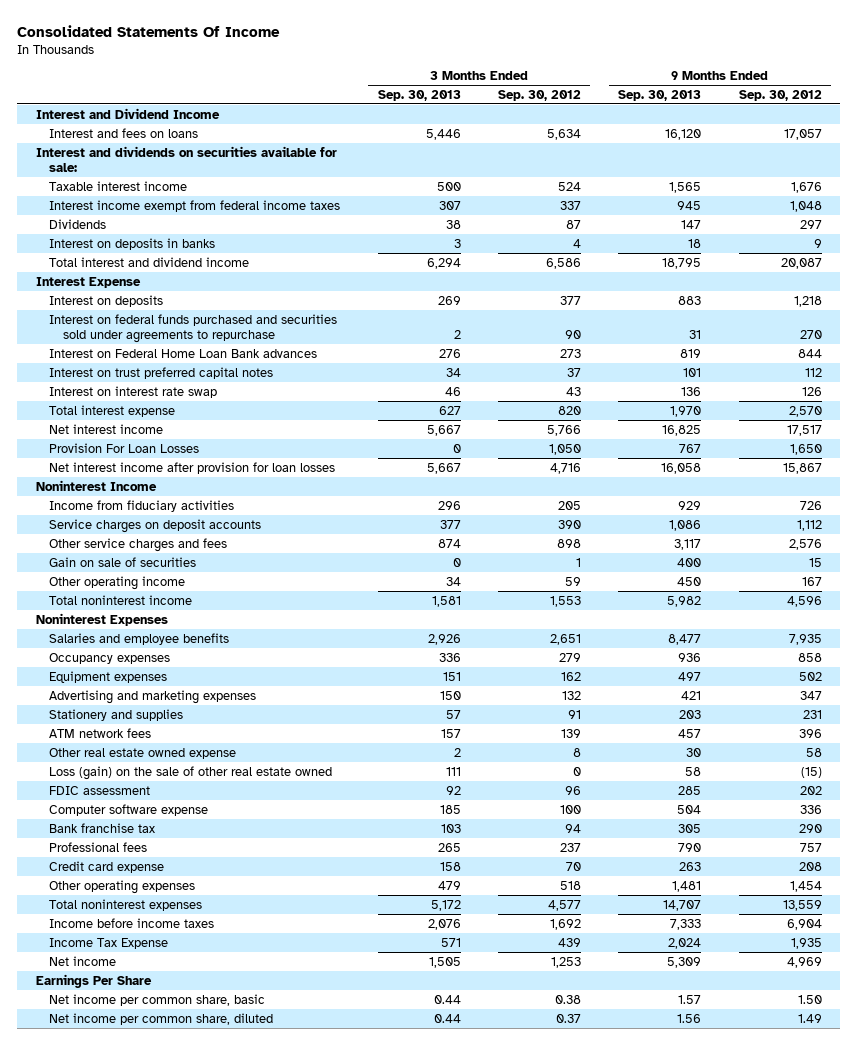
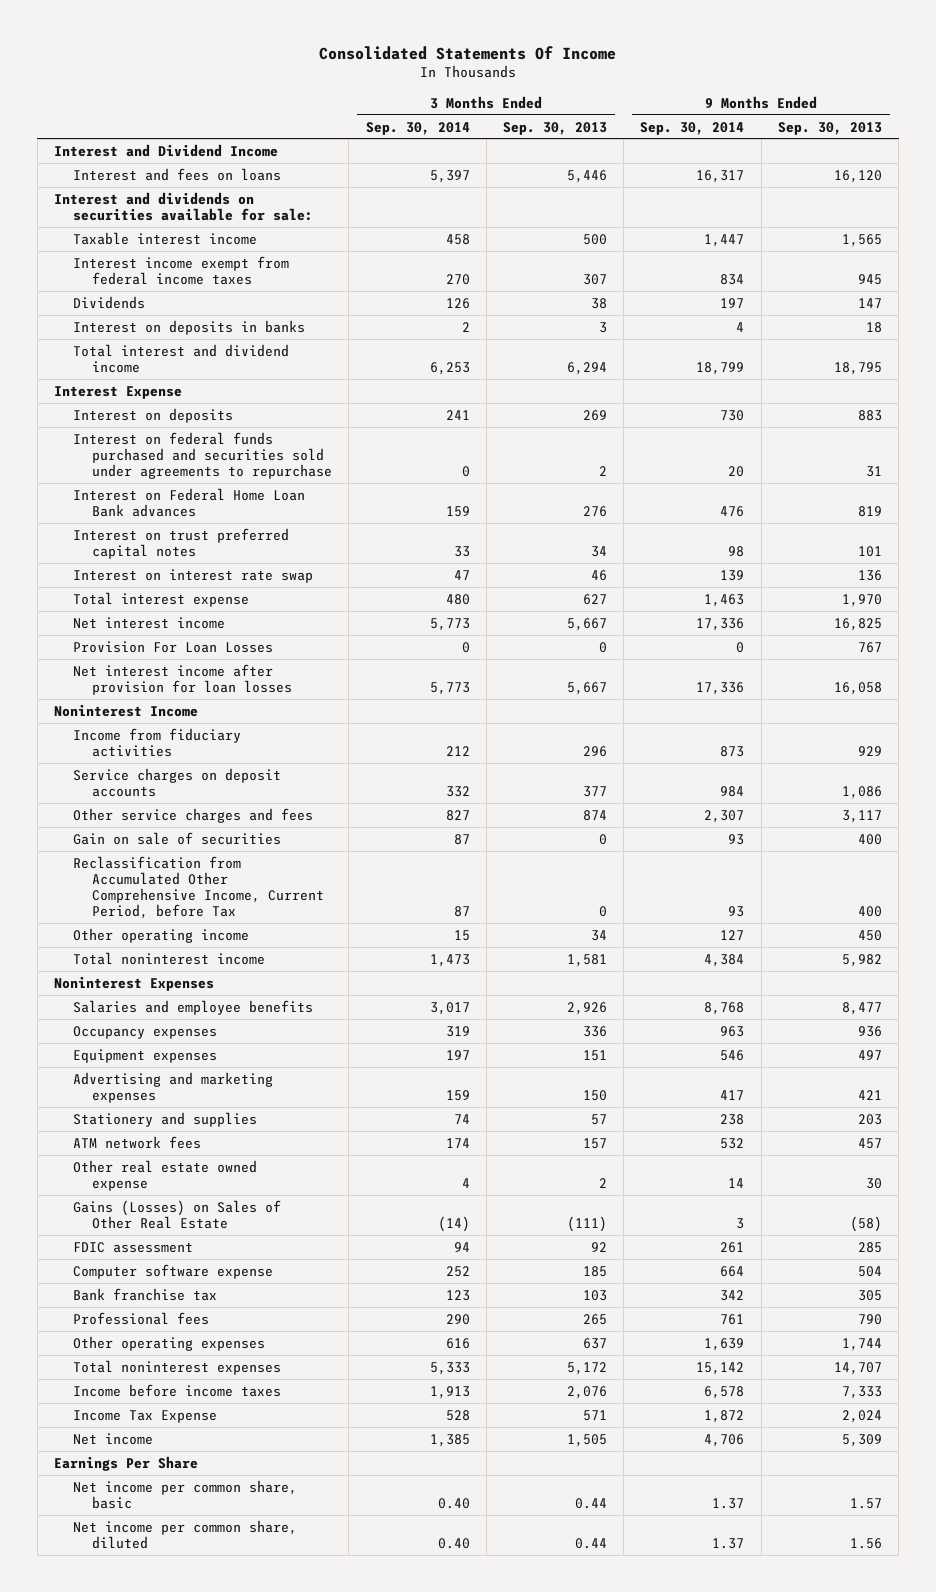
- | 3 Months Ended Sep. 30, 2013 | 3 Months Ended Sep. 30, 2012 | 9 Months Ended Sep. 30, 2013 | 9 Months Ended Sep. 30, 2012
+ | 3 Months Ended Sep. 30, 2014 | 3 Months Ended Sep. 30, 2013 | 9 Months Ended Sep. 30, 2014 | 9 Months Ended Sep. 30, 2013
+ Reclassification from Accumulated Other Comprehensive Income, Current Period, before Tax | 87 | 0 | 93 | 400
- Loss (gain) on the sale of other real estate owned | 111 | 0 | 58 | (15)
+ Gains (Losses) on Sales of Other Real Estate | (14) | (111) | 3 | (58)
- Credit card expense | 158 | 70 | 263 | 208
- Other operating expenses | 479 | 518 | 1,481 | 1,454
+ Other operating expenses | 616 | 637 | 1,639 | 1,744

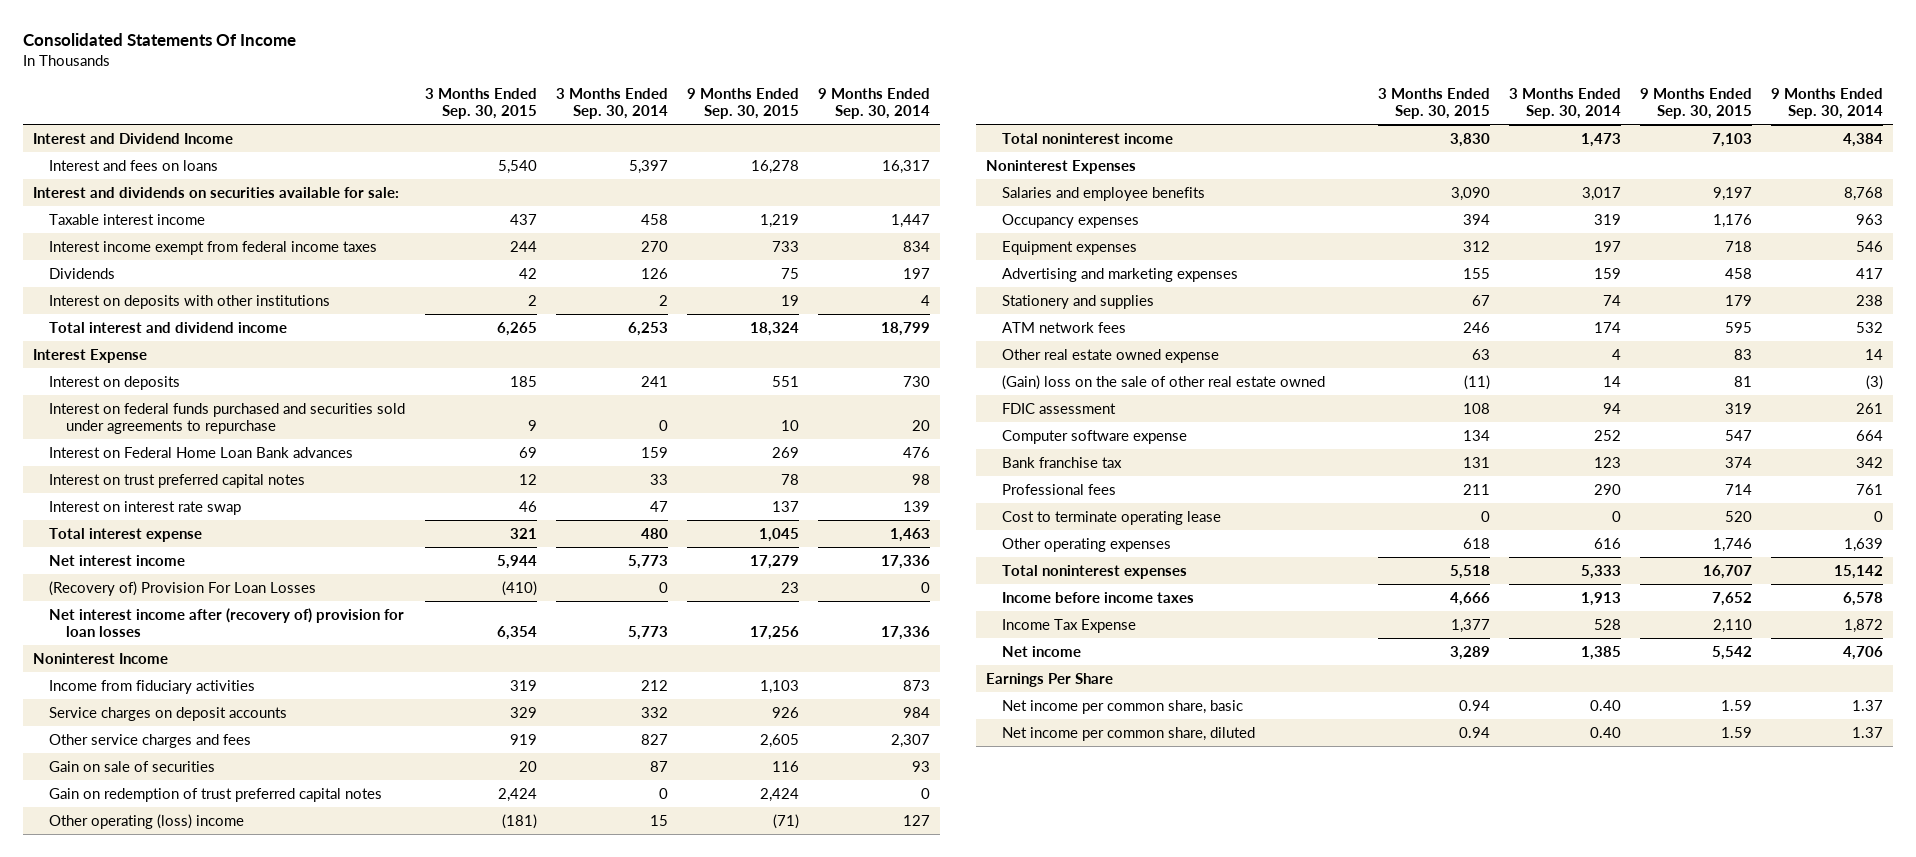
- | 3 Months Ended Sep. 30, 2014 | 3 Months Ended Sep. 30, 2013 | 9 Months Ended Sep. 30, 2014 | 9 Months Ended Sep. 30, 2013
+ | 3 Months Ended Sep. 30, 2015 | 3 Months Ended Sep. 30, 2014 | 9 Months Ended Sep. 30, 2015 | 9 Months Ended Sep. 30, 2014
- Interest on deposits in banks | 2 | 3 | 4 | 18
+ Interest on deposits with other institutions | 2 | 2 | 19 | 4
- Provision For Loan Losses | 0 | 0 | 0 | 767
- Net interest income after provision for loan losses | 5,773 | 5,667 | 17,336 | 16,058
+ (Recovery of) Provision For Loan Losses | (410) | 0 | 23 | 0
+ Net interest income after (recovery of) provision for loan losses | 6,354 | 5,773 | 17,256 | 17,336
- Reclassification from Accumulated Other Comprehensive Income, Current Period, before Tax | 87 | 0 | 93 | 400
- Other operating income | 15 | 34 | 127 | 450
+ Gain on redemption of trust preferred capital notes | 2,424 | 0 | 2,424 | 0
+ Other operating (loss) income | (181) | 15 | (71) | 127
- Gains (Losses) on Sales of Other Real Estate | (14) | (111) | 3 | (58)
+ (Gain) loss on the sale of other real estate owned | (11) | 14 | 81 | (3)
+ Cost to terminate operating lease | 0 | 0 | 520 | 0

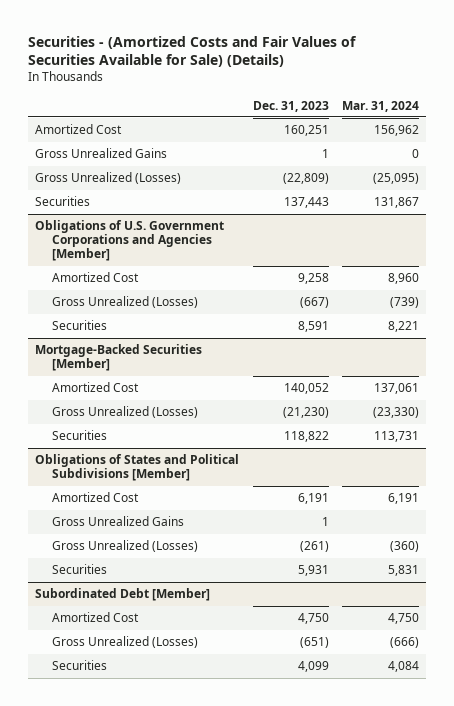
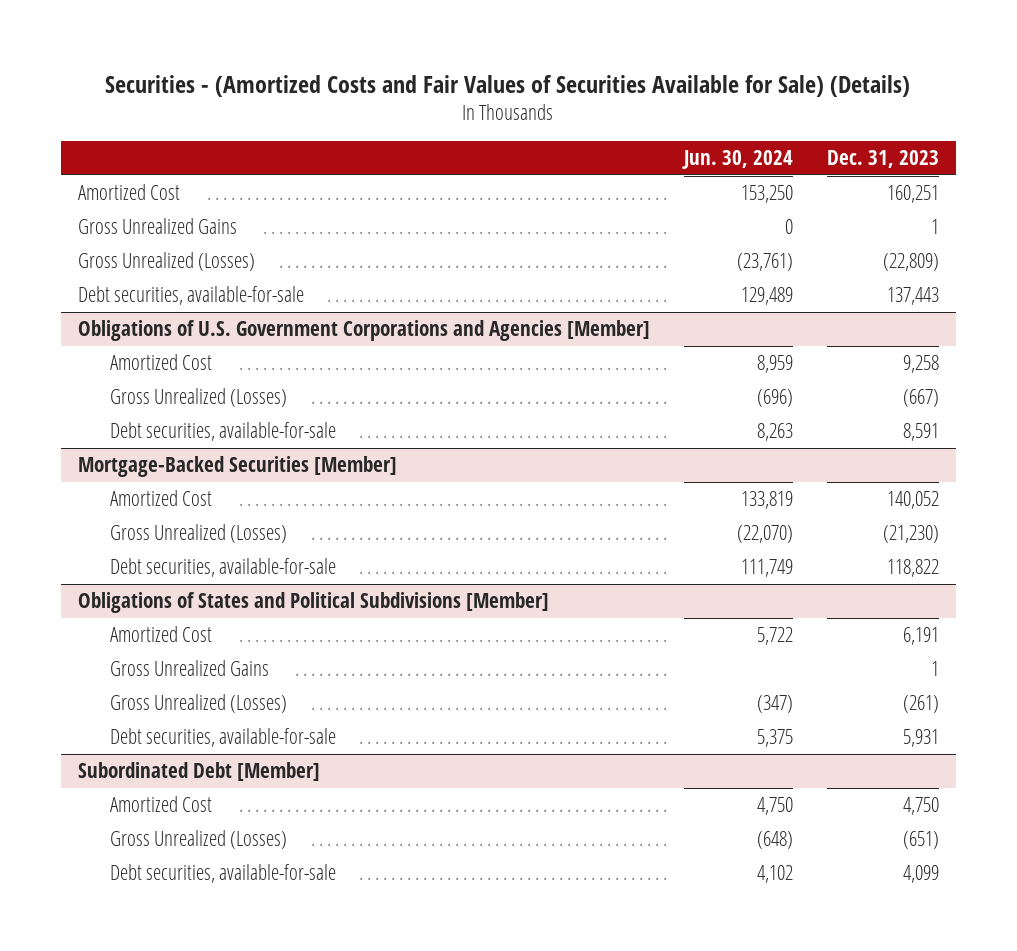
- | Dec. 31, 2023 | Mar. 31, 2024
+ | Jun. 30, 2024 | Dec. 31, 2023
- Securities | 137,443 | 131,867
+ Debt securities, available-for-sale | 129,489 | 137,443
@ Obligations of U.S. Government Corporations and Agencies [Member]
- Securities | 8,591 | 8,221
+ Debt securities, available-for-sale | 8,263 | 8,591
@ Mortgage-Backed Securities [Member]
- Securities | 118,822 | 113,731
+ Debt securities, available-for-sale | 111,749 | 118,822
@ Obligations of States and Political Subdivisions [Member]
- Securities | 5,931 | 5,831
+ Debt securities, available-for-sale | 5,375 | 5,931
@ Subordinated Debt [Member]
- Securities | 4,099 | 4,084
+ Debt securities, available-for-sale | 4,102 | 4,099

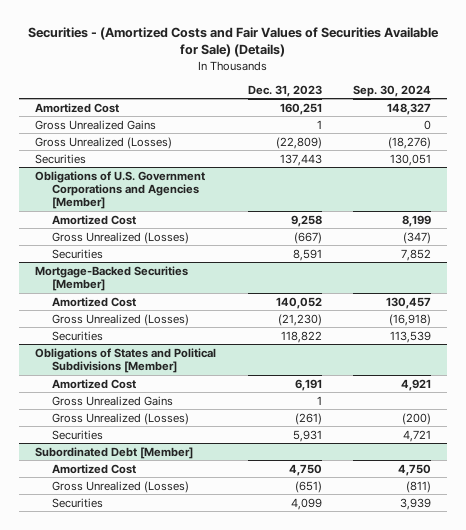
- | Jun. 30, 2024 | Dec. 31, 2023
+ | Dec. 31, 2023 | Sep. 30, 2024
- Debt securities, available-for-sale | 129,489 | 137,443
+ Securities | 137,443 | 130,051
@ Obligations of U.S. Government Corporations and Agencies [Member]
- Debt securities, available-for-sale | 8,263 | 8,591
+ Securities | 8,591 | 7,852
@ Mortgage-Backed Securities [Member]
- Debt securities, available-for-sale | 111,749 | 118,822
+ Securities | 118,822 | 113,539
@ Obligations of States and Political Subdivisions [Member]
- Debt securities, available-for-sale | 5,375 | 5,931
+ Securities | 5,931 | 4,721
@ Subordinated Debt [Member]
- Debt securities, available-for-sale | 4,102 | 4,099
+ Securities | 4,099 | 3,939

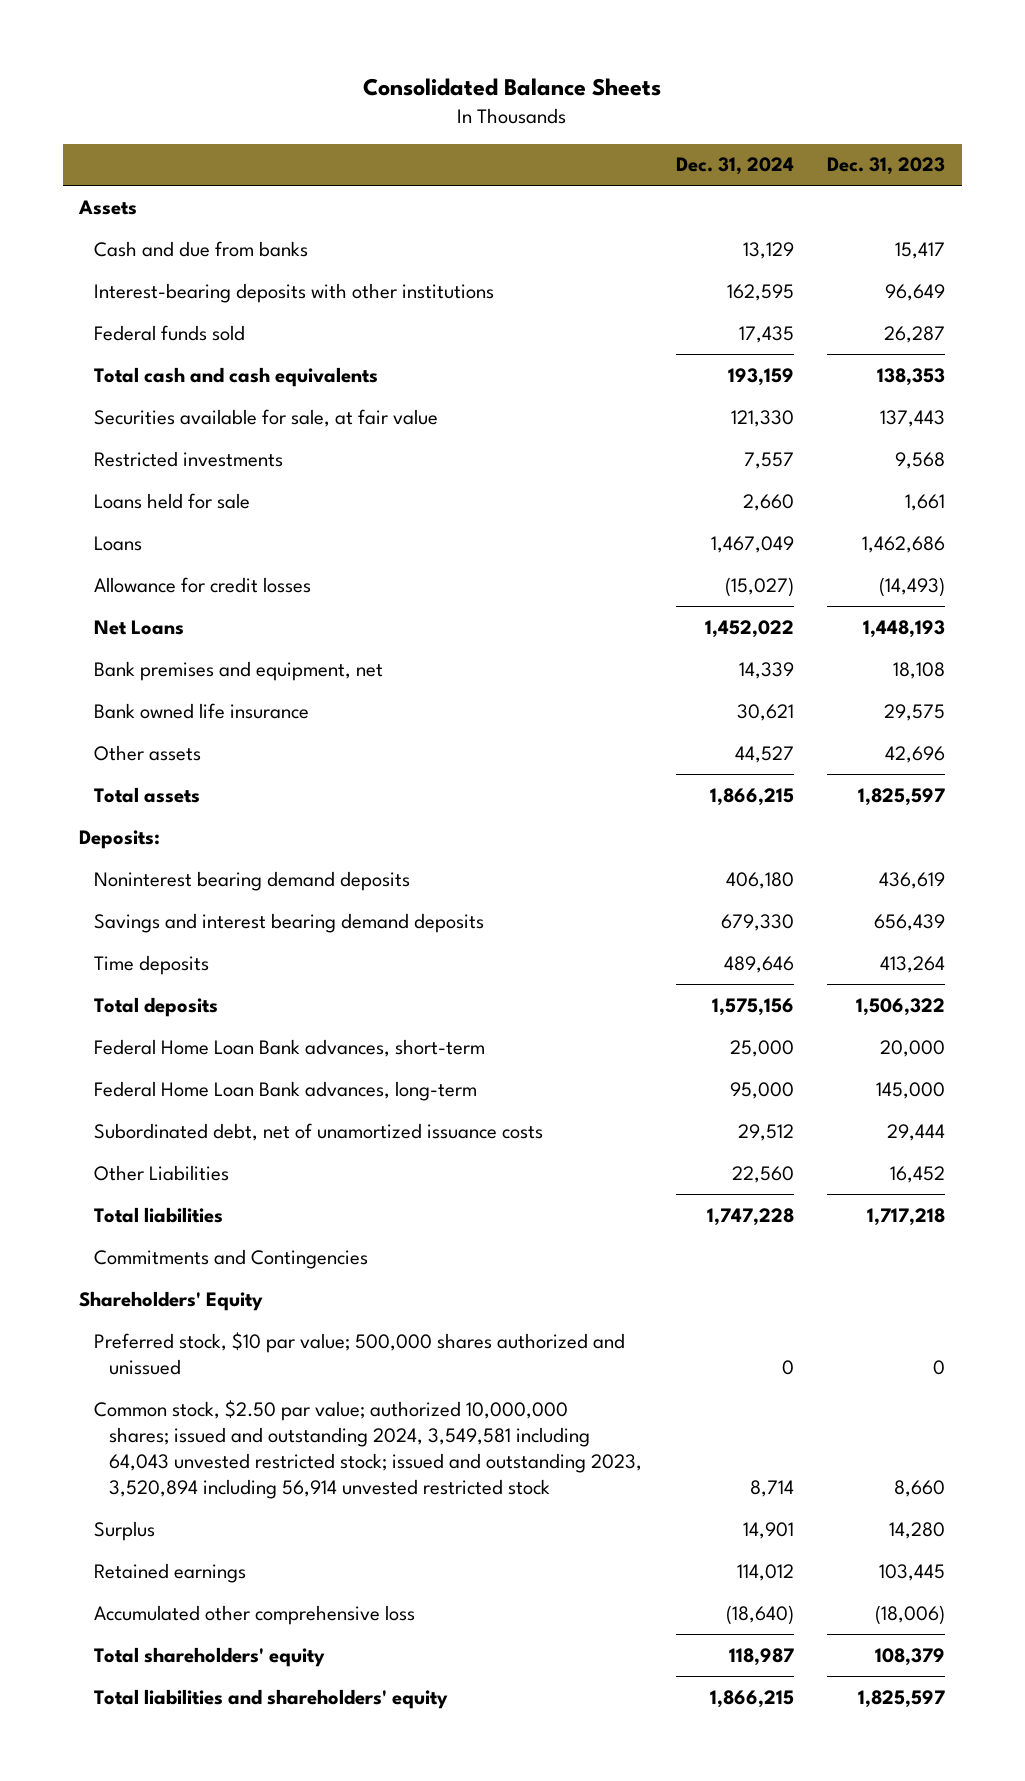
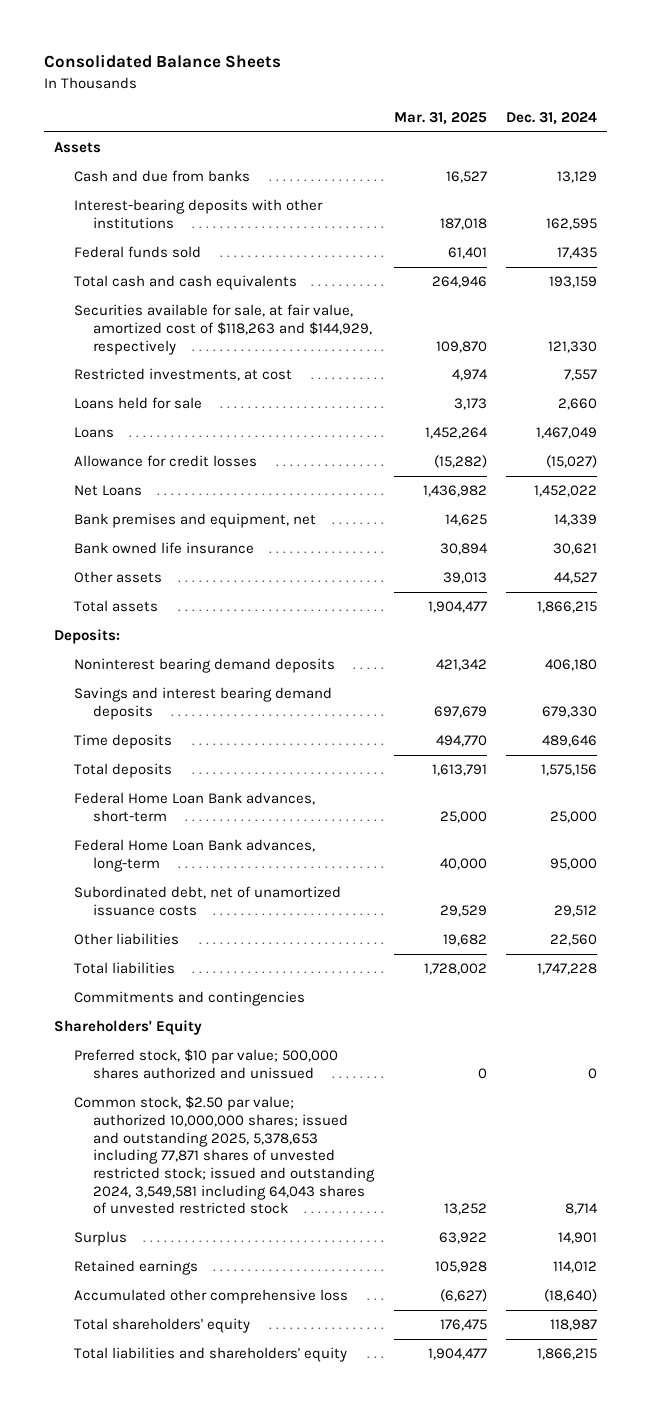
- | Dec. 31, 2024 | Dec. 31, 2023
+ | Mar. 31, 2025 | Dec. 31, 2024
- Securities available for sale, at fair value | 121,330 | 137,443
- Restricted investments | 7,557 | 9,568
+ Securities available for sale, at fair value, amortized cost of $118,263 and $144,929, respectively | 109,870 | 121,330
+ Restricted investments, at cost | 4,974 | 7,557
- Other Liabilities | 22,560 | 16,452
+ Other liabilities | 19,682 | 22,560
- Commitments and Contingencies
+ Commitments and contingencies
- Common stock, $2.50 par value; authorized 10,000,000 shares; issued and outstanding 2024, 3,549,581 including 64,043 unvested restricted stock; issued and outstanding 2023, 3,520,894 including 56,914 unvested restricted stock | 8,714 | 8,660
+ Common stock, $2.50 par value; authorized 10,000,000 shares; issued and outstanding 2025, 5,378,653 including 77,871 shares of unvested restricted stock; issued and outstanding 2024, 3,549,581 including 64,043 shares of unvested restricted stock | 13,252 | 8,714

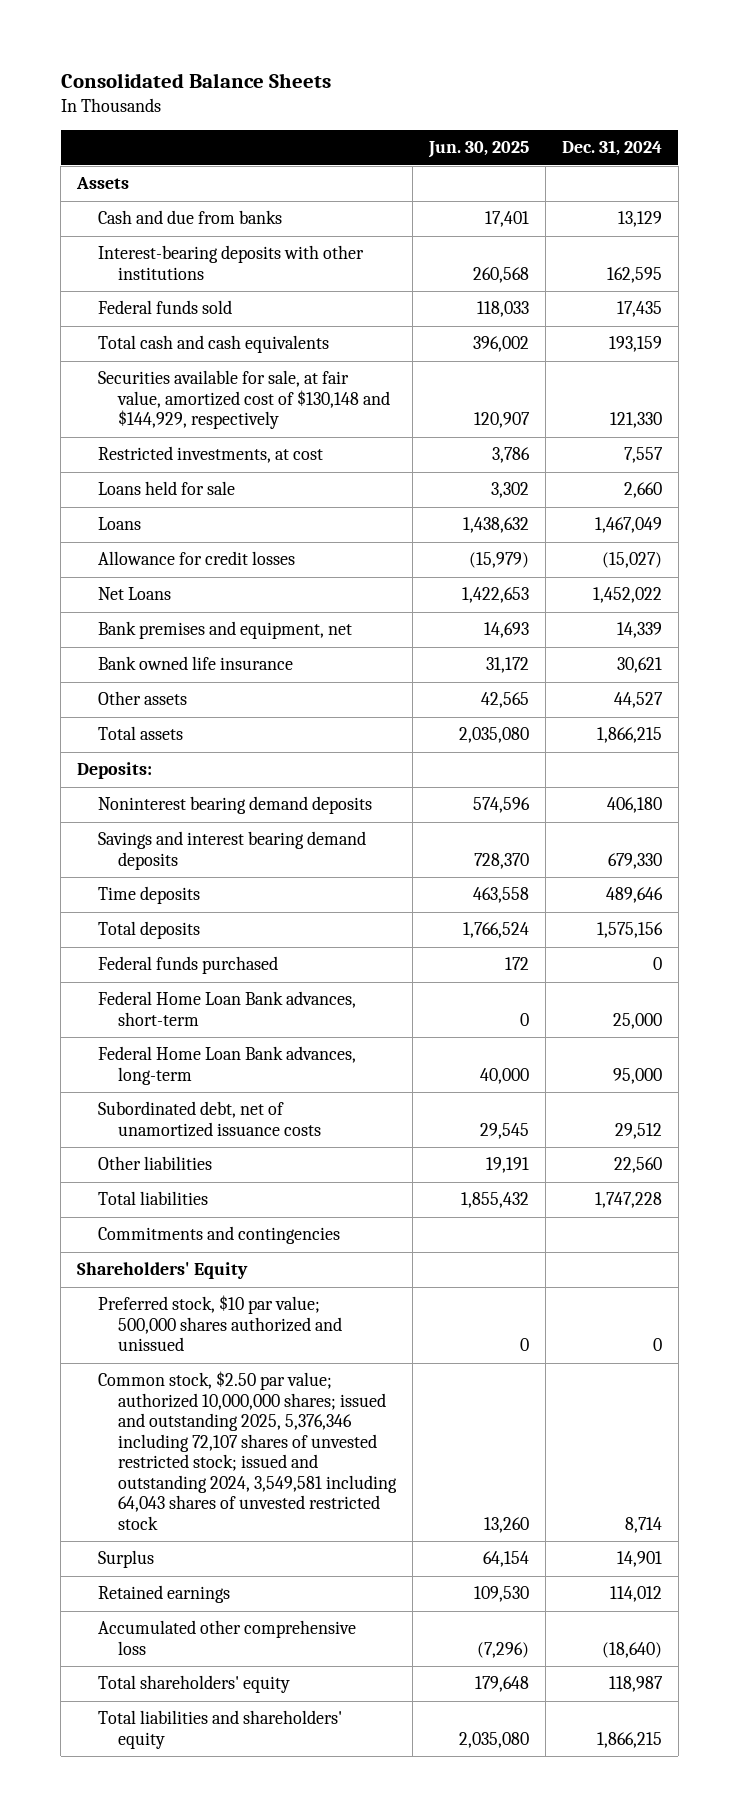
- | Mar. 31, 2025 | Dec. 31, 2024
+ | Jun. 30, 2025 | Dec. 31, 2024
- Securities available for sale, at fair value, amortized cost of $118,263 and $144,929, respectively | 109,870 | 121,330
+ Securities available for sale, at fair value, amortized cost of $130,148 and $144,929, respectively | 120,907 | 121,330
+ Federal funds purchased | 172 | 0
- Common stock, $2.50 par value; authorized 10,000,000 shares; issued and outstanding 2025, 5,378,653 including 77,871 shares of unvested restricted stock; issued and outstanding 2024, 3,549,581 including 64,043 shares of unvested restricted stock | 13,252 | 8,714
+ Common stock, $2.50 par value; authorized 10,000,000 shares; issued and outstanding 2025, 5,376,346 including 72,107 shares of unvested restricted stock; issued and outstanding 2024, 3,549,581 including 64,043 shares of unvested restricted stock | 13,260 | 8,714

